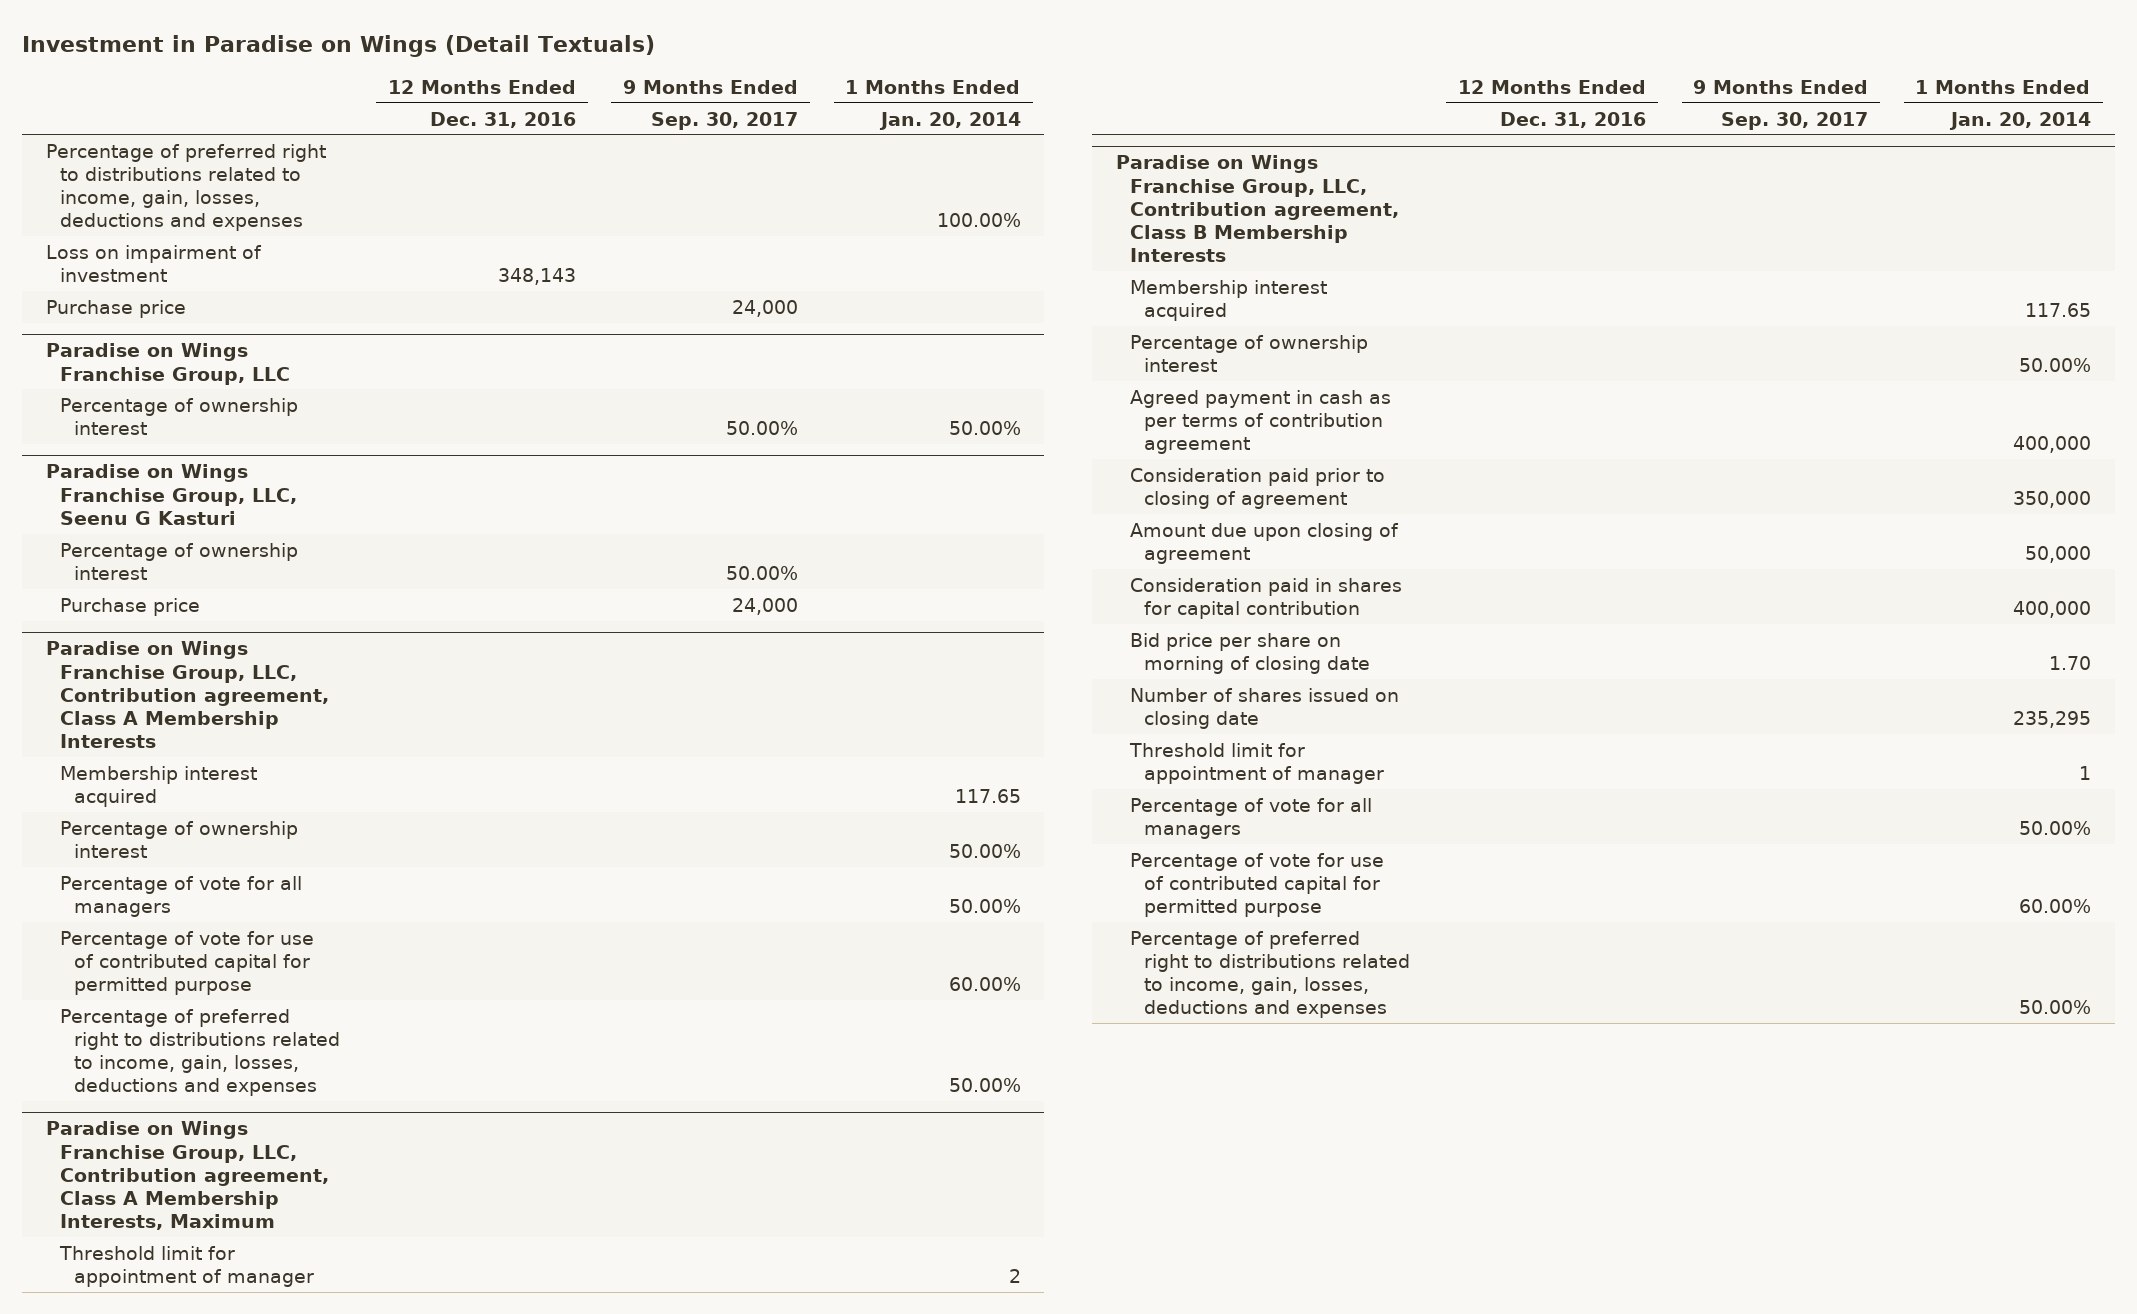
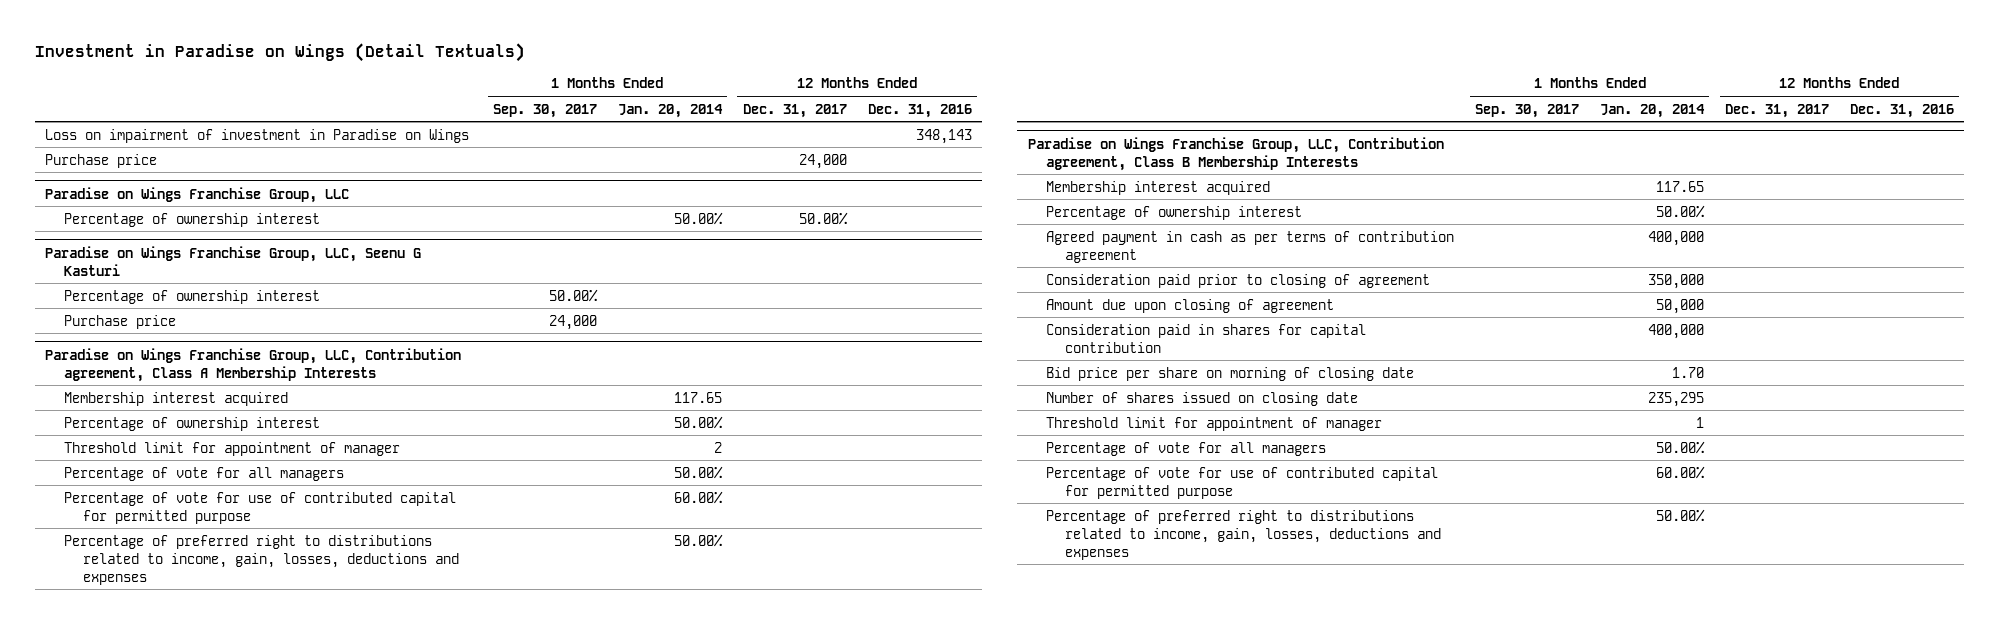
- | 12 Months Ended Dec. 31, 2016 | 9 Months Ended Sep. 30, 2017 | 1 Months Ended Jan. 20, 2014
+ | 1 Months Ended Sep. 30, 2017 | 1 Months Ended Jan. 20, 2014 | 12 Months Ended Dec. 31, 2017 | 12 Months Ended Dec. 31, 2016
- Percentage of preferred right to distributions related to income, gain, losses, deductions and expenses | | | 100.00%
- Loss on impairment of investment | 348,143 | |
+ Loss on impairment of investment in Paradise on Wings | | | | 348,143
@ Paradise on Wings Franchise Group, LLC, Contribution agreement, Class A Membership Interests
+ Threshold limit for appointment of manager | | 2 | |
- Paradise on Wings Franchise Group, LLC, Contribution agreement, Class A Membership Interests, Maximum
- Threshold limit for appointment of manager | | | 2

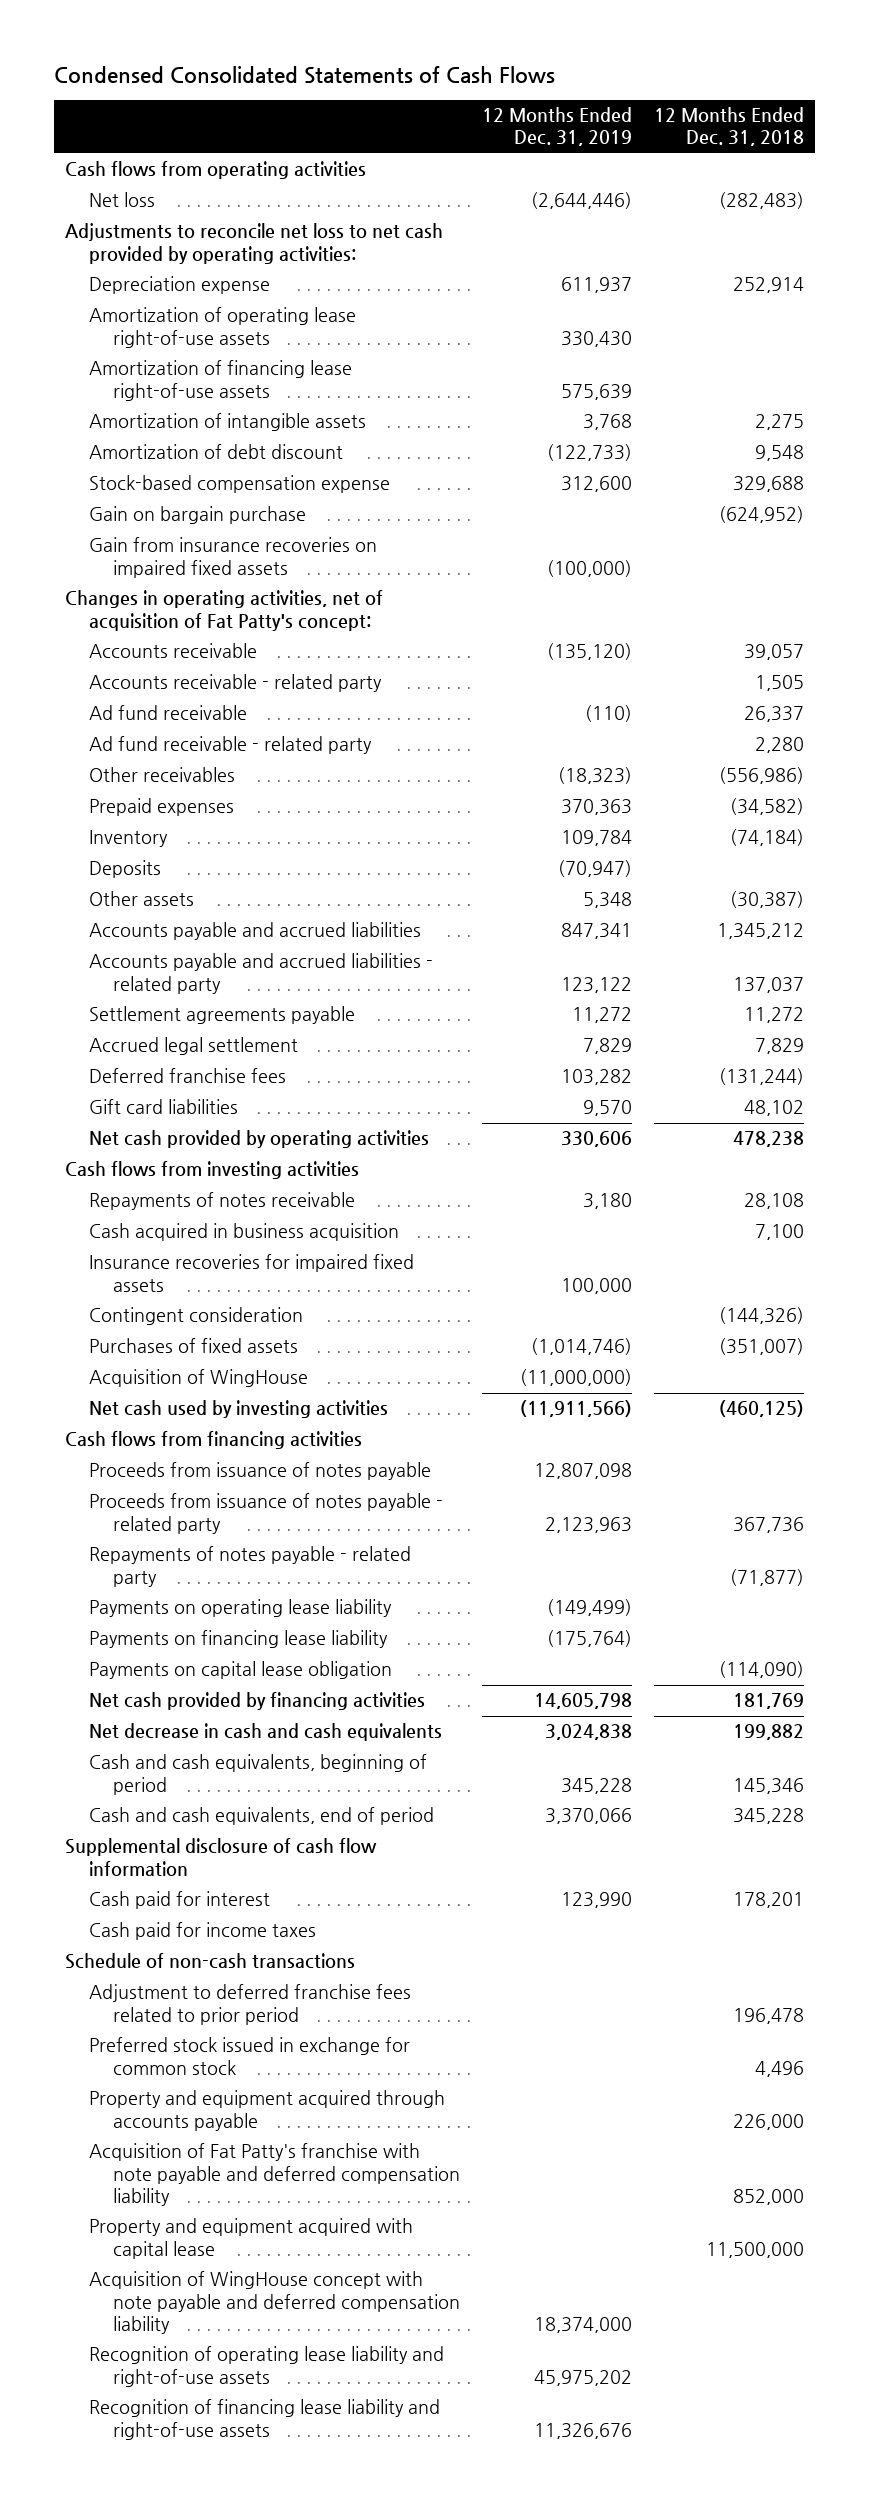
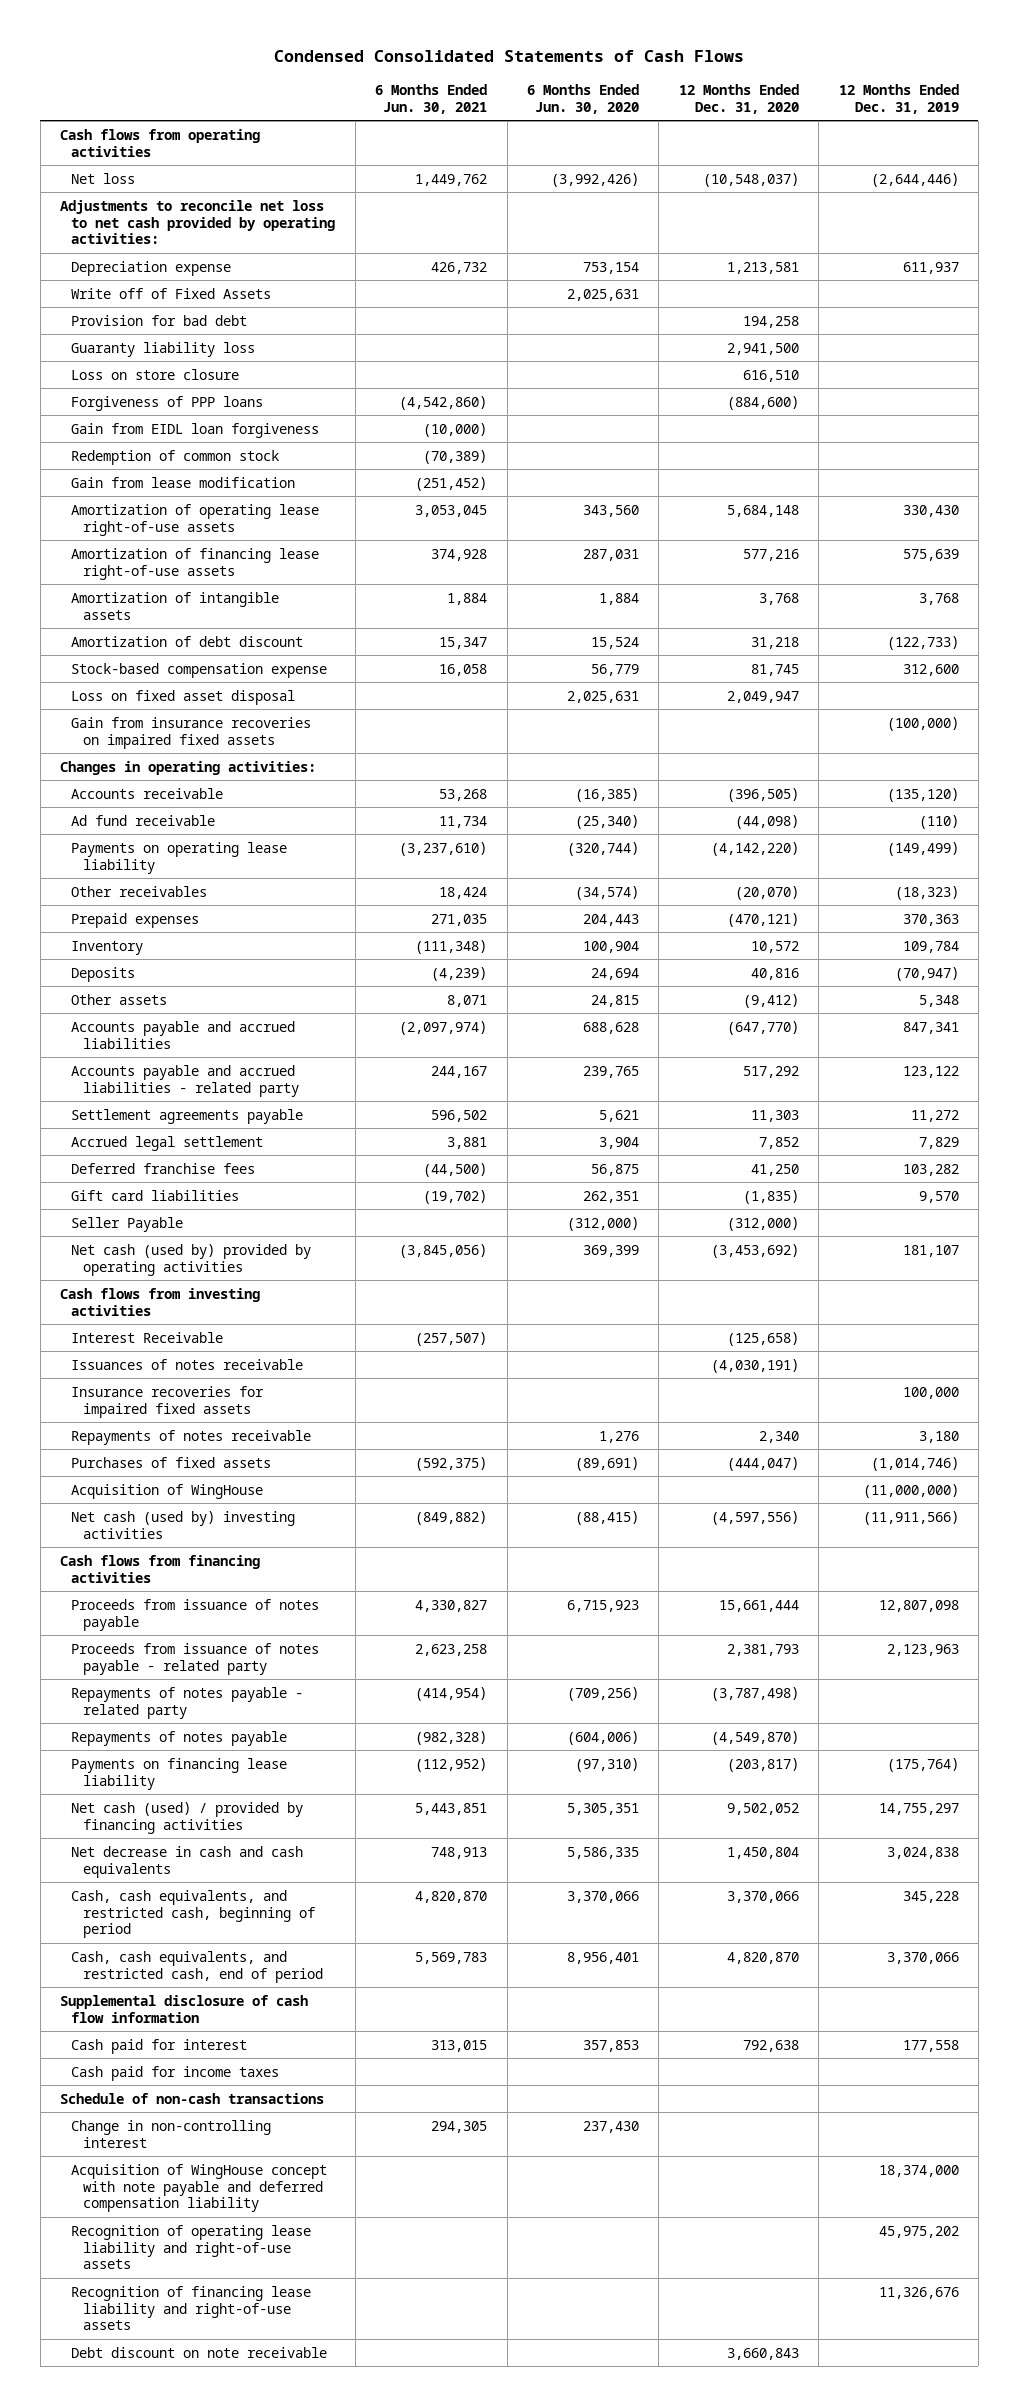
- | 12 Months Ended Dec. 31, 2019 | 12 Months Ended Dec. 31, 2018
+ | 6 Months Ended Jun. 30, 2021 | 6 Months Ended Jun. 30, 2020 | 12 Months Ended Dec. 31, 2020 | 12 Months Ended Dec. 31, 2019
+ Write off of Fixed Assets | | 2,025,631 | |
+ Provision for bad debt | | | 194,258 |
+ Guaranty liability loss | | | 2,941,500 |
+ Loss on store closure | | | 616,510 |
+ Forgiveness of PPP loans | (4,542,860) | | (884,600) |
+ Gain from EIDL loan forgiveness | (10,000) | | |
+ Redemption of common stock | (70,389) | | |
+ Gain from lease modification | (251,452) | | |
- Gain on bargain purchase | | (624,952)
+ Loss on fixed asset disposal | | 2,025,631 | 2,049,947 |
- Changes in operating activities, net of acquisition of Fat Patty's concept:
+ Changes in operating activities:
- Accounts receivable - related party | | 1,505
- Ad fund receivable - related party | | 2,280
moved up: Payments on operating lease liability | (3,237,610) | (320,744) | (4,142,220) | (149,499)
- Net cash provided by operating activities | 330,606 | 478,238
+ Seller Payable | | (312,000) | (312,000) |
+ Net cash (used by) provided by operating activities | (3,845,056) | 369,399 | (3,453,692) | 181,107
- Cash acquired in business acquisition | | 7,100
+ Interest Receivable | (257,507) | | (125,658) |
+ Issuances of notes receivable | | | (4,030,191) |
- Contingent consideration | | (144,326)
moved down: Repayments of notes receivable | | 1,276 | 2,340 | 3,180
- Net cash used by investing activities | (11,911,566) | (460,125)
+ Net cash (used by) investing activities | (849,882) | (88,415) | (4,597,556) | (11,911,566)
+ Repayments of notes payable | (982,328) | (604,006) | (4,549,870) |
- Payments on capital lease obligation | | (114,090)
- Net cash provided by financing activities | 14,605,798 | 181,769
+ Net cash (used) / provided by financing activities | 5,443,851 | 5,305,351 | 9,502,052 | 14,755,297
- Cash and cash equivalents, beginning of period | 345,228 | 145,346
- Cash and cash equivalents, end of period | 3,370,066 | 345,228
+ Cash, cash equivalents, and restricted cash, beginning of period | 4,820,870 | 3,370,066 | 3,370,066 | 345,228
+ Cash, cash equivalents, and restricted cash, end of period | 5,569,783 | 8,956,401 | 4,820,870 | 3,370,066
- Cash paid for interest | 123,990 | 178,201
+ Cash paid for interest | 313,015 | 357,853 | 792,638 | 177,558
- Adjustment to deferred franchise fees related to prior period | | 196,478
- Preferred stock issued in exchange for common stock | | 4,496
- Property and equipment acquired through accounts payable | | 226,000
- Acquisition of Fat Patty's franchise with note payable and deferred compensation liability | | 852,000
- Property and equipment acquired with capital lease | | 11,500,000
+ Change in non-controlling interest | 294,305 | 237,430 | |
+ Debt discount on note receivable | | | 3,660,843 |

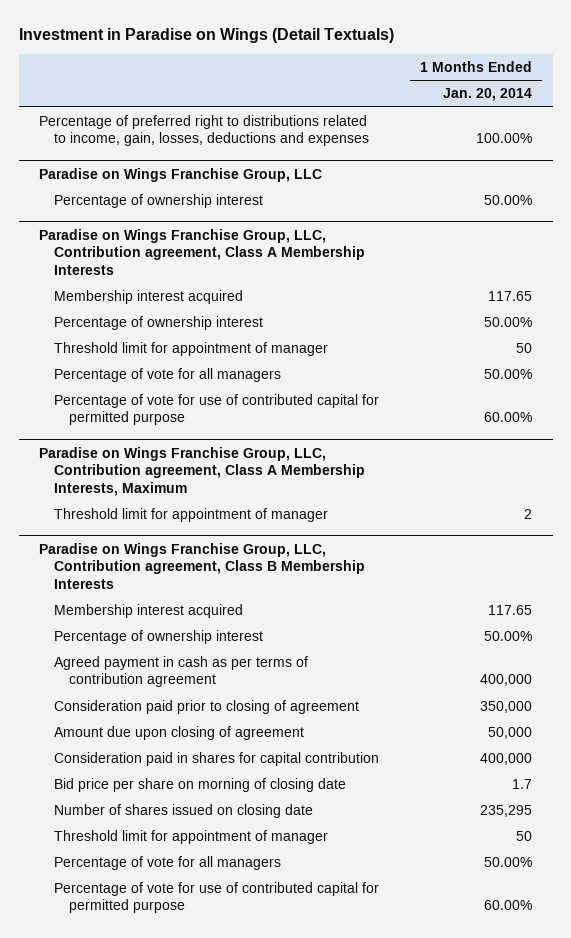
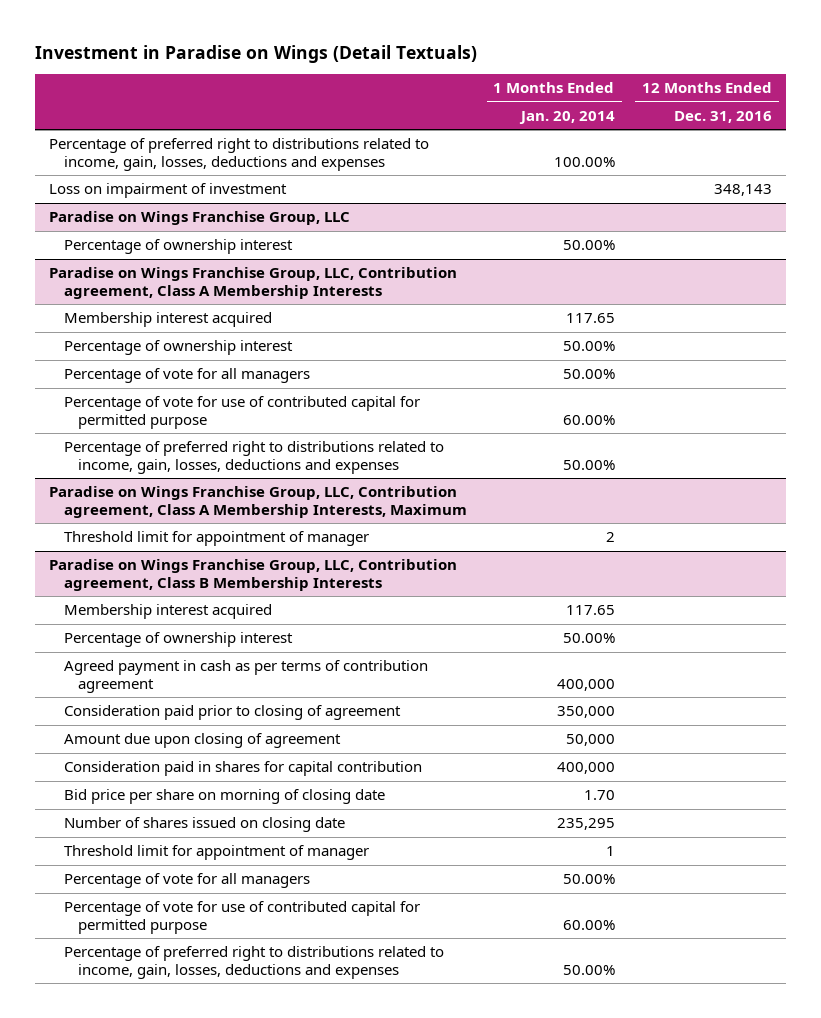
- | 1 Months Ended Jan. 20, 2014
+ | 1 Months Ended Jan. 20, 2014 | 12 Months Ended Dec. 31, 2016
+ Loss on impairment of investment | | 348,143
@ Paradise on Wings Franchise Group, LLC, Contribution agreement, Class A Membership Interests
- Threshold limit for appointment of manager | 50
+ Percentage of preferred right to distributions related to income, gain, losses, deductions and expenses | 50.00% |
@ Paradise on Wings Franchise Group, LLC, Contribution agreement, Class B Membership Interests
- Bid price per share on morning of closing date | 1.7
+ Bid price per share on morning of closing date | 1.70 |
- Threshold limit for appointment of manager | 50
+ Threshold limit for appointment of manager | 1 |
+ Percentage of preferred right to distributions related to income, gain, losses, deductions and expenses | 50.00% |

